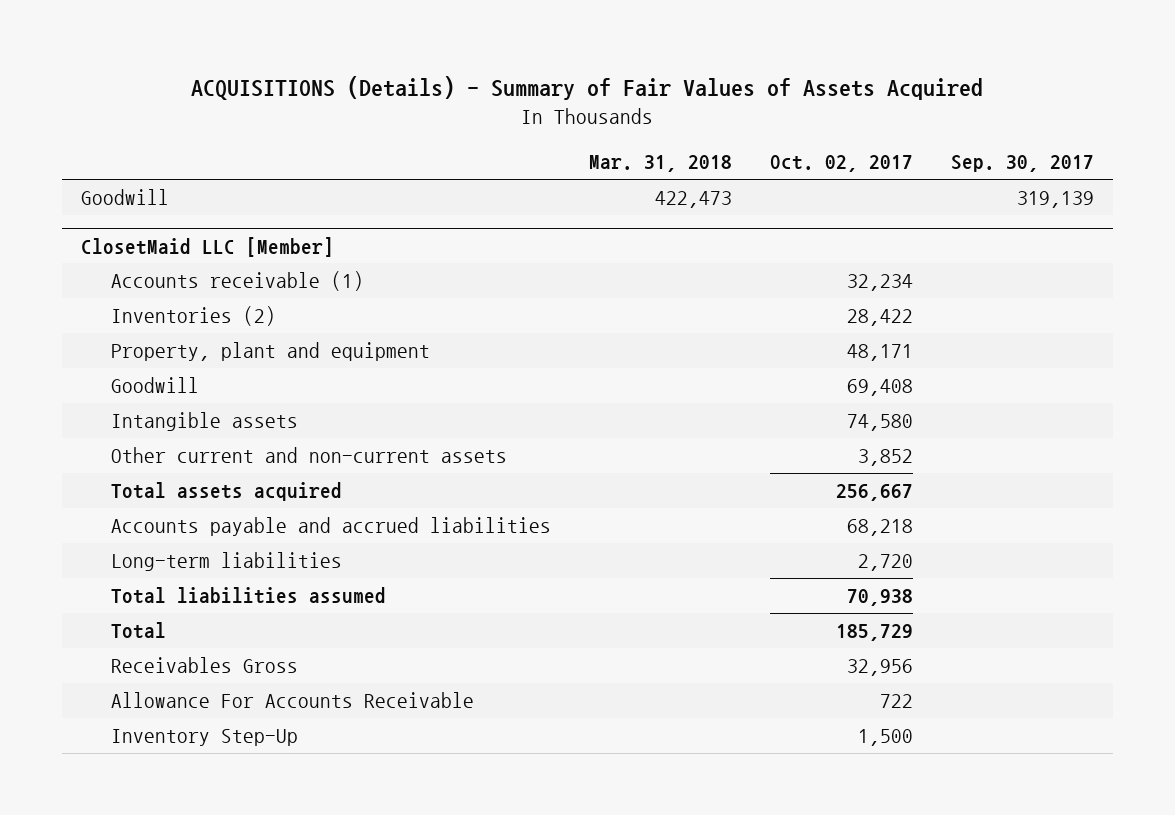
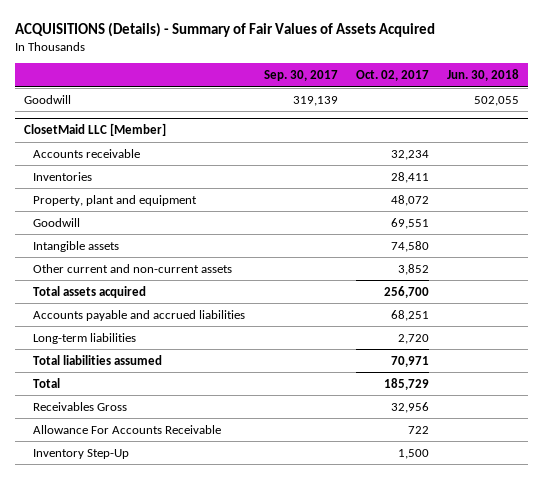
- | Mar. 31, 2018 | Oct. 02, 2017 | Sep. 30, 2017
+ | Sep. 30, 2017 | Oct. 02, 2017 | Jun. 30, 2018
@ ClosetMaid LLC [Member]
- Accounts receivable (1) | | 32,234 |
- Inventories (2) | | 28,422 |
- Property, plant and equipment | | 48,171 |
- Goodwill | | 69,408 |
+ Accounts receivable | | 32,234 |
+ Inventories | | 28,411 |
+ Property, plant and equipment | | 48,072 |
+ Goodwill | | 69,551 |
- Total assets acquired | | 256,667 |
- Accounts payable and accrued liabilities | | 68,218 |
+ Total assets acquired | | 256,700 |
+ Accounts payable and accrued liabilities | | 68,251 |
- Total liabilities assumed | | 70,938 |
+ Total liabilities assumed | | 70,971 |

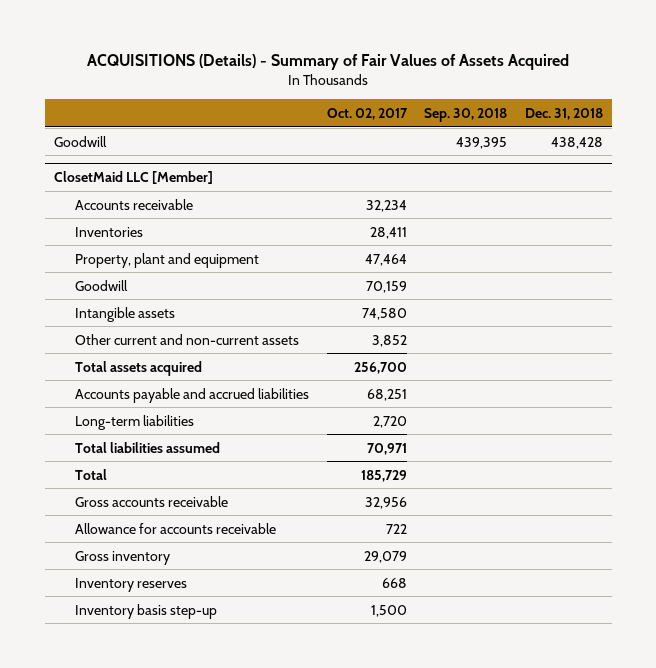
- | Sep. 30, 2017 | Oct. 02, 2017 | Jun. 30, 2018
+ | Oct. 02, 2017 | Sep. 30, 2018 | Dec. 31, 2018
@ ClosetMaid LLC [Member]
- Property, plant and equipment | | 48,072 |
- Goodwill | | 69,551 |
+ Property, plant and equipment | 47,464 | |
+ Goodwill | 70,159 | |
- Receivables Gross | | 32,956 |
- Allowance For Accounts Receivable | | 722 |
- Inventory Step-Up | | 1,500 |
+ Gross accounts receivable | 32,956 | |
+ Allowance for accounts receivable | 722 | |
+ Gross inventory | 29,079 | |
+ Inventory reserves | 668 | |
+ Inventory basis step-up | 1,500 | |

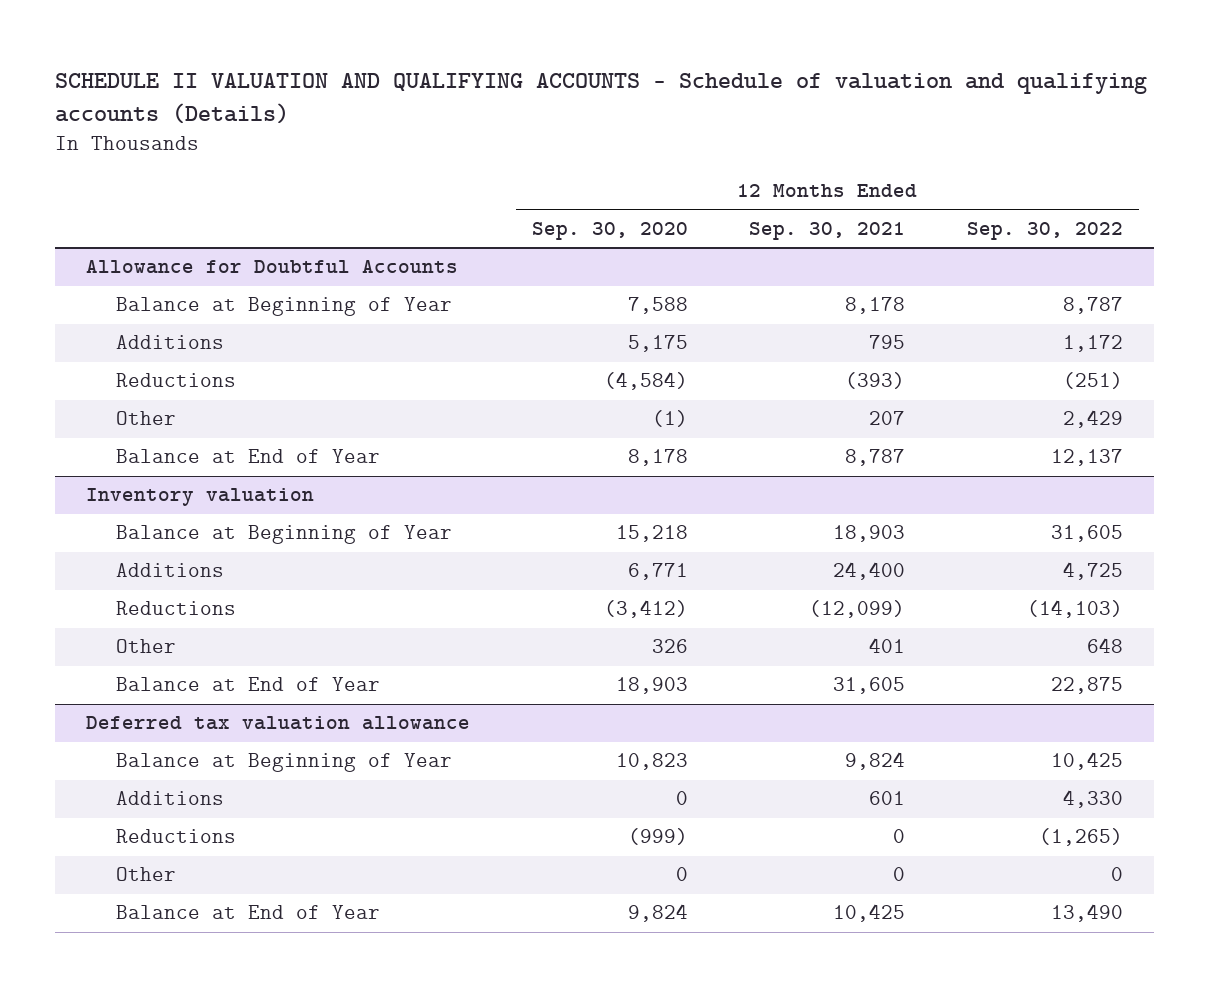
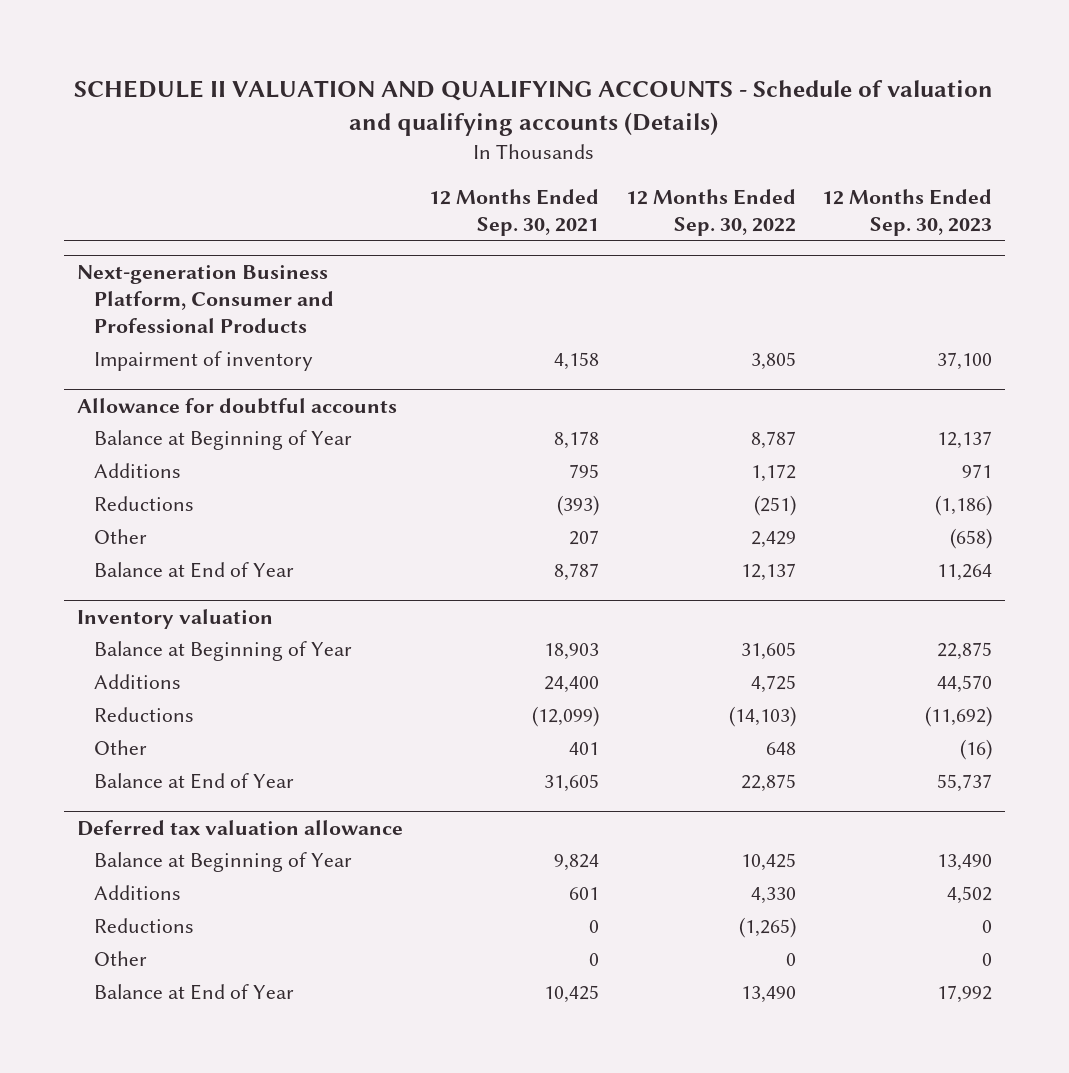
- | 12 Months Ended Sep. 30, 2020 | 12 Months Ended Sep. 30, 2021 | 12 Months Ended Sep. 30, 2022
+ | 12 Months Ended Sep. 30, 2021 | 12 Months Ended Sep. 30, 2022 | 12 Months Ended Sep. 30, 2023
- Allowance for Doubtful Accounts
+ Next-generation Business Platform, Consumer and Professional Products
+ Impairment of inventory | 4,158 | 3,805 | 37,100
+ Allowance for doubtful accounts

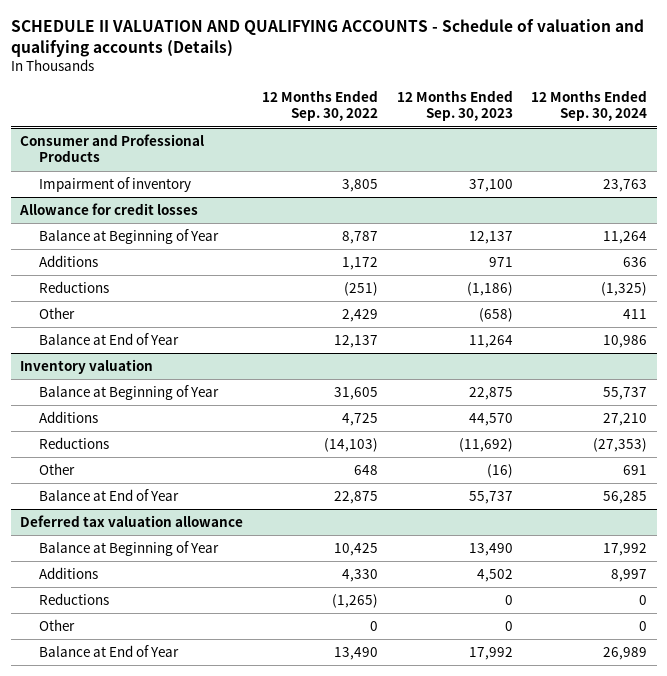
- | 12 Months Ended Sep. 30, 2021 | 12 Months Ended Sep. 30, 2022 | 12 Months Ended Sep. 30, 2023
+ | 12 Months Ended Sep. 30, 2022 | 12 Months Ended Sep. 30, 2023 | 12 Months Ended Sep. 30, 2024
- Next-generation Business Platform, Consumer and Professional Products
+ Consumer and Professional Products
- Allowance for doubtful accounts
+ Allowance for credit losses

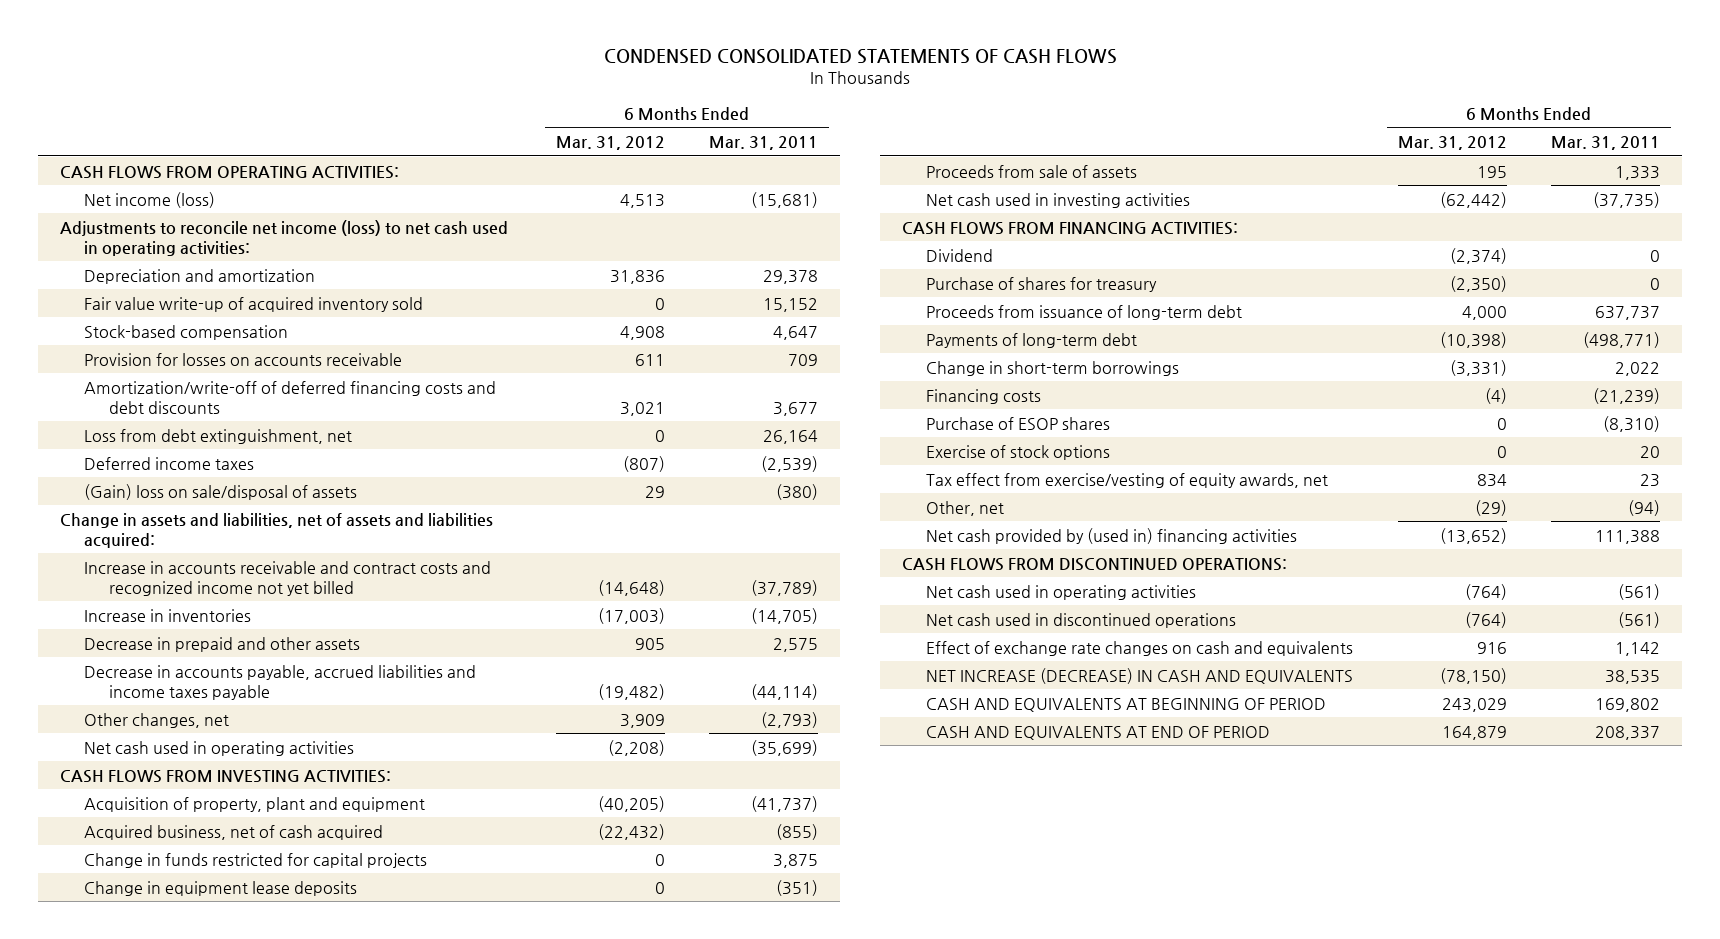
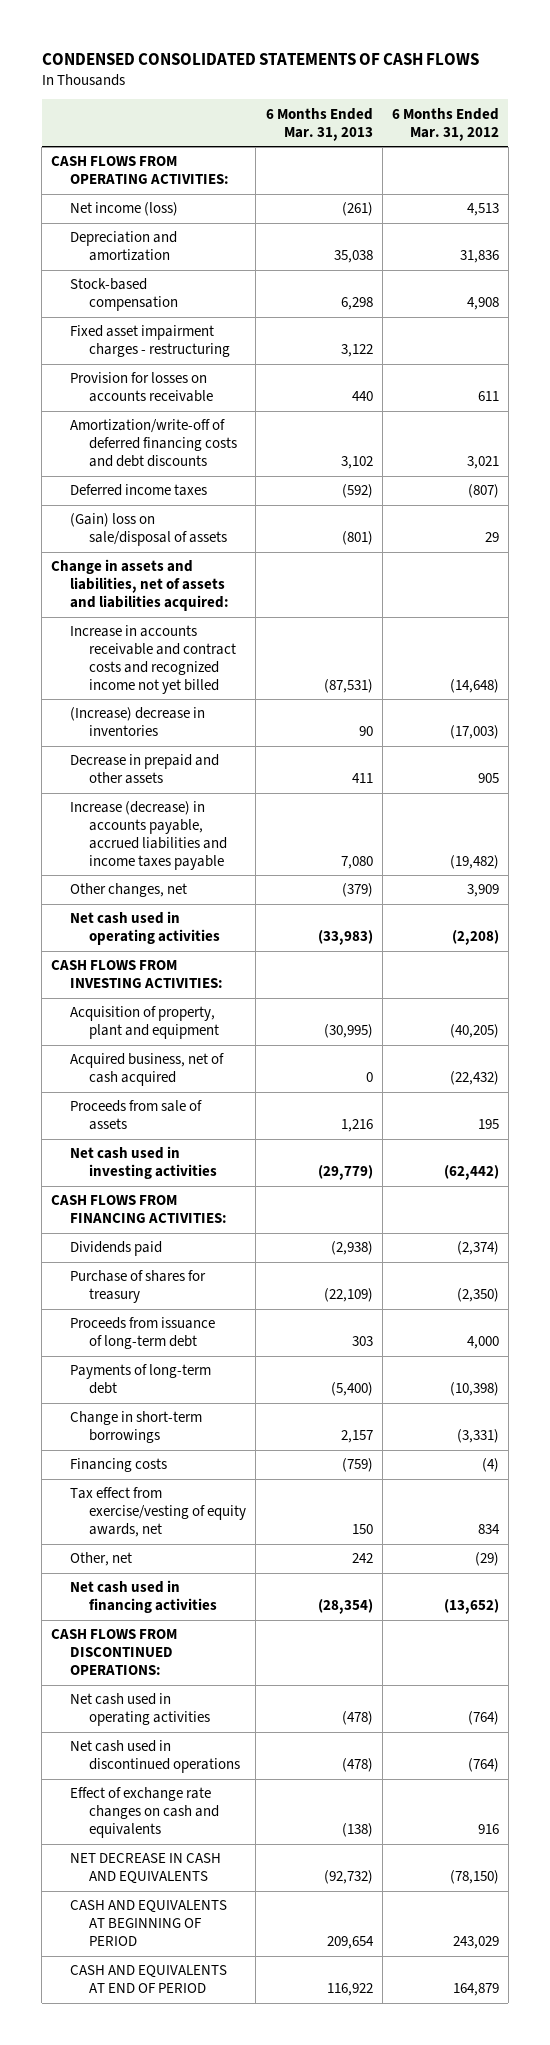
- | 6 Months Ended Mar. 31, 2012 | 6 Months Ended Mar. 31, 2011
+ | 6 Months Ended Mar. 31, 2013 | 6 Months Ended Mar. 31, 2012
- Adjustments to reconcile net income (loss) to net cash used in operating activities:
- Fair value write-up of acquired inventory sold | 0 | 15,152
+ Fixed asset impairment charges - restructuring | 3,122 |
- Loss from debt extinguishment, net | 0 | 26,164
- Increase in inventories | (17,003) | (14,705)
+ (Increase) decrease in inventories | 90 | (17,003)
- Decrease in accounts payable, accrued liabilities and income taxes payable | (19,482) | (44,114)
+ Increase (decrease) in accounts payable, accrued liabilities and income taxes payable | 7,080 | (19,482)
- Change in funds restricted for capital projects | 0 | 3,875
- Change in equipment lease deposits | 0 | (351)
- Dividend | (2,374) | 0
+ Dividends paid | (2,938) | (2,374)
- Purchase of ESOP shares | 0 | (8,310)
- Exercise of stock options | 0 | 20
- Net cash provided by (used in) financing activities | (13,652) | 111,388
+ Net cash used in financing activities | (28,354) | (13,652)
- NET INCREASE (DECREASE) IN CASH AND EQUIVALENTS | (78,150) | 38,535
+ NET DECREASE IN CASH AND EQUIVALENTS | (92,732) | (78,150)

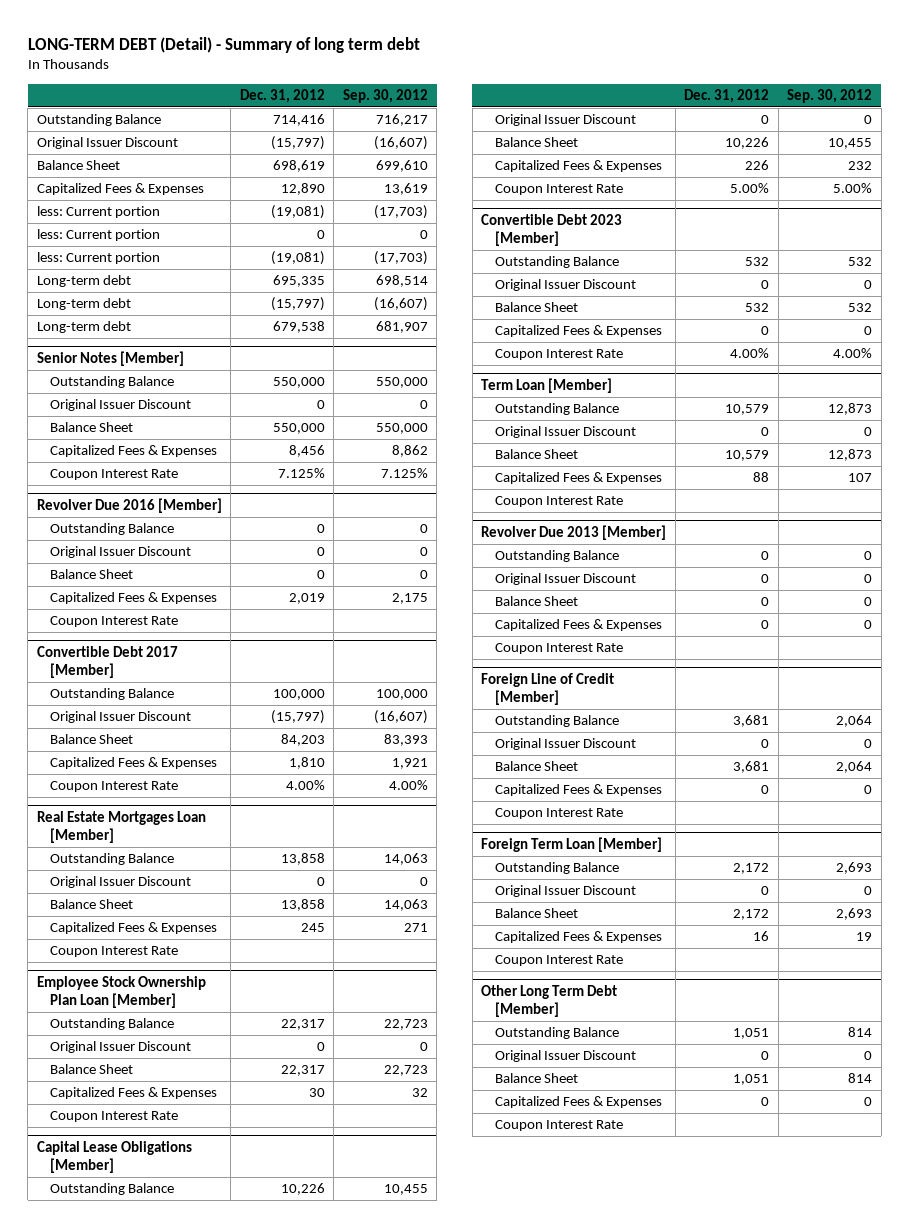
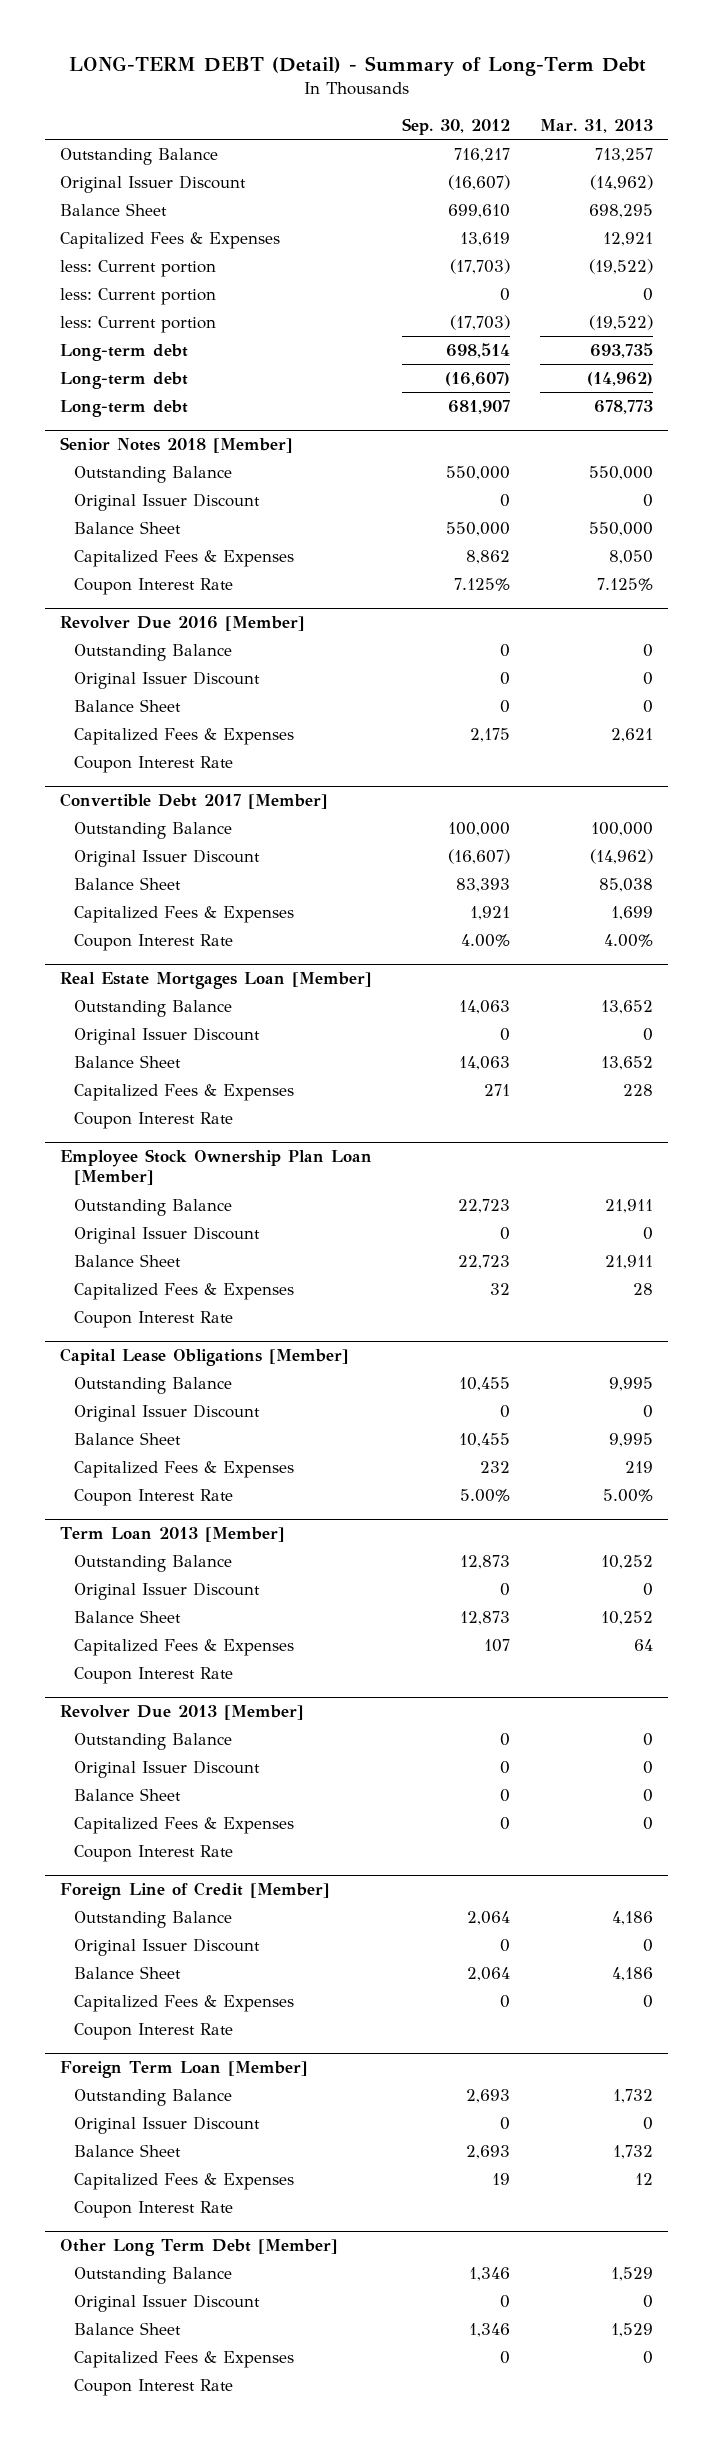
- LONG-TERM DEBT (Detail) - Summary of long term debt
+ LONG-TERM DEBT (Detail) - Summary of Long-Term Debt
- | Dec. 31, 2012 | Sep. 30, 2012
+ | Sep. 30, 2012 | Mar. 31, 2013
- Senior Notes [Member]
+ Senior Notes 2018 [Member]
- Convertible Debt 2023 [Member]
- Outstanding Balance | 532 | 532
- Original Issuer Discount | 0 | 0
- Balance Sheet | 532 | 532
- Capitalized Fees & Expenses | 0 | 0
- Coupon Interest Rate | 4.00% | 4.00%
- Term Loan [Member]
+ Term Loan 2013 [Member]
@ Other Long Term Debt [Member]
- Outstanding Balance | 1,051 | 814
+ Outstanding Balance | 1,346 | 1,529
- Balance Sheet | 1,051 | 814
+ Balance Sheet | 1,346 | 1,529

